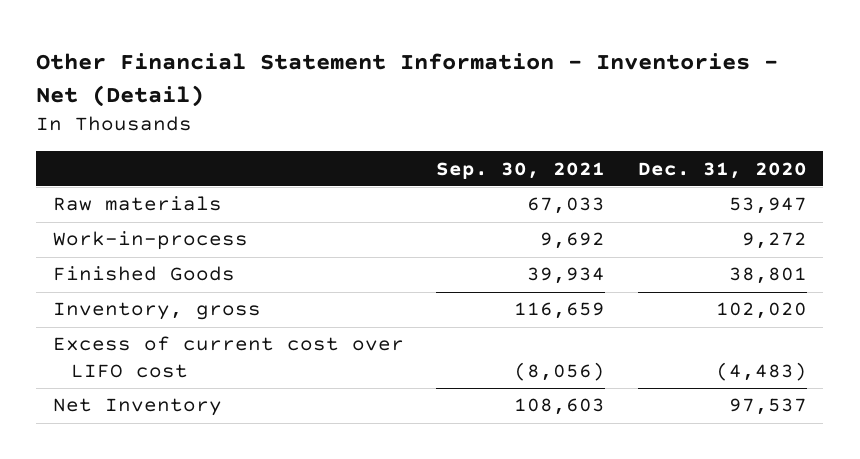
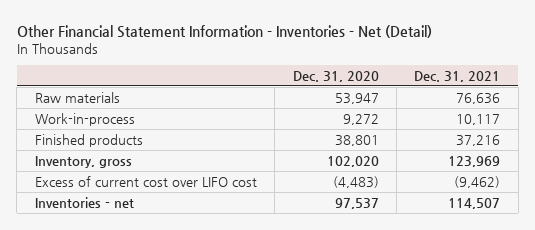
- | Sep. 30, 2021 | Dec. 31, 2020
+ | Dec. 31, 2020 | Dec. 31, 2021
- Finished Goods | 39,934 | 38,801
+ Finished products | 38,801 | 37,216
- Net Inventory | 108,603 | 97,537
+ Inventories - net | 97,537 | 114,507

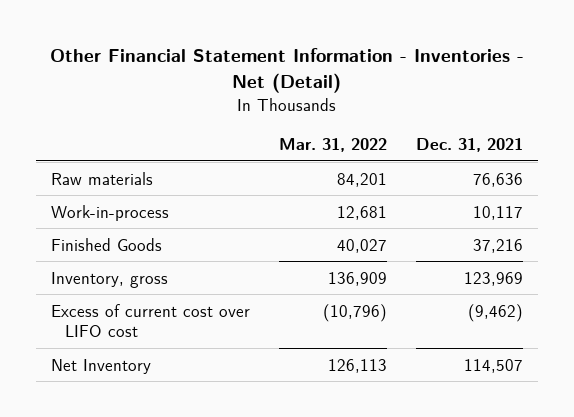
- | Dec. 31, 2020 | Dec. 31, 2021
+ | Mar. 31, 2022 | Dec. 31, 2021
- Finished products | 38,801 | 37,216
+ Finished Goods | 40,027 | 37,216
- Inventories - net | 97,537 | 114,507
+ Net Inventory | 126,113 | 114,507

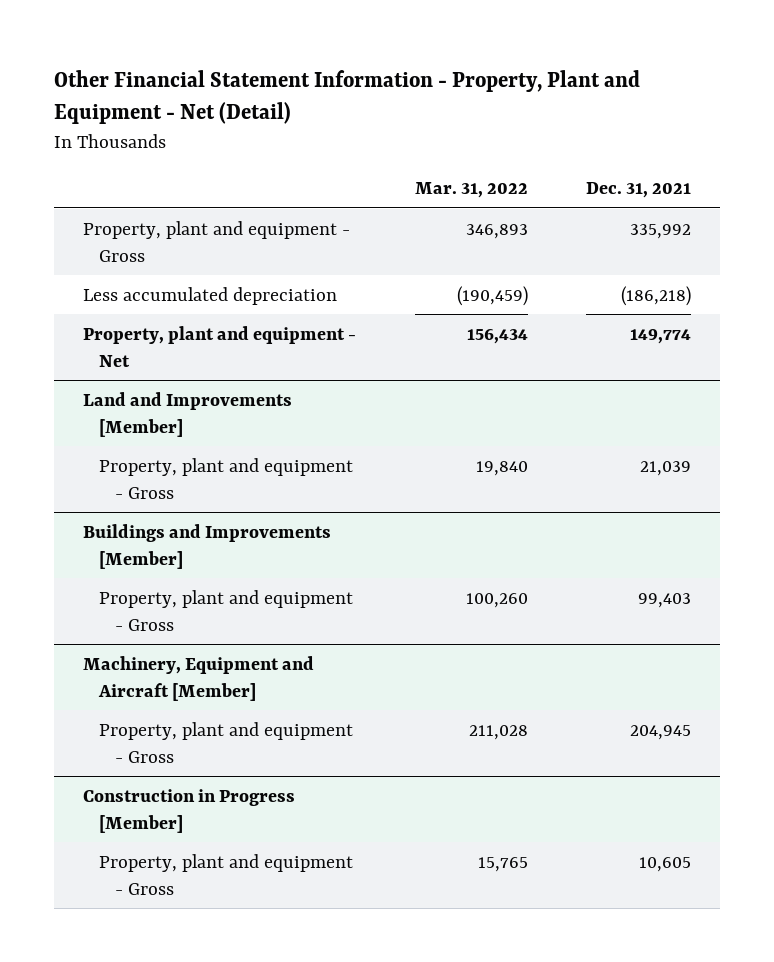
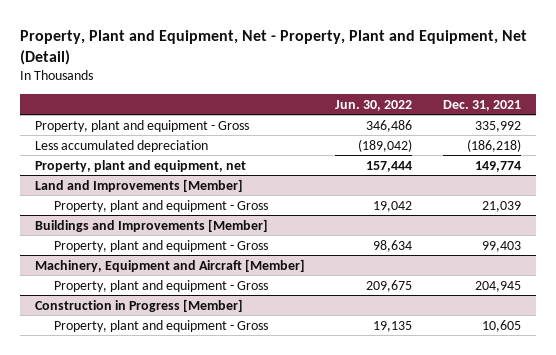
- Other Financial Statement Information - Property, Plant and Equipment - Net (Detail)
+ Property, Plant and Equipment, Net - Property, Plant and Equipment, Net (Detail)
- | Mar. 31, 2022 | Dec. 31, 2021
+ | Jun. 30, 2022 | Dec. 31, 2021
- Property, plant and equipment - Net | 156,434 | 149,774
+ Property, plant and equipment, net | 157,444 | 149,774

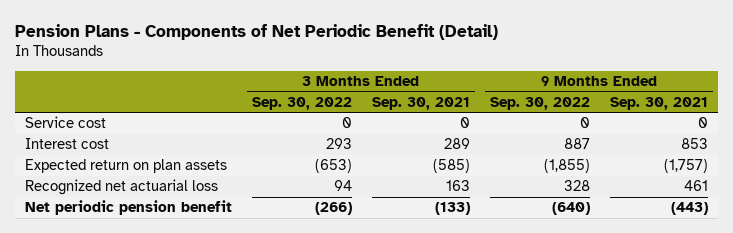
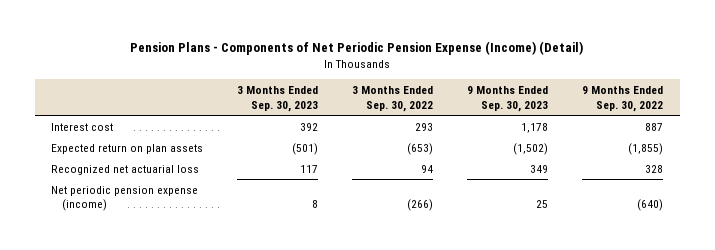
- Pension Plans - Components of Net Periodic Benefit (Detail)
+ Pension Plans - Components of Net Periodic Pension Expense (Income) (Detail)
- | 3 Months Ended Sep. 30, 2022 | 3 Months Ended Sep. 30, 2021 | 9 Months Ended Sep. 30, 2022 | 9 Months Ended Sep. 30, 2021
+ | 3 Months Ended Sep. 30, 2023 | 3 Months Ended Sep. 30, 2022 | 9 Months Ended Sep. 30, 2023 | 9 Months Ended Sep. 30, 2022
- Service cost | 0 | 0 | 0 | 0
- Net periodic pension benefit | (266) | (133) | (640) | (443)
+ Net periodic pension expense (income) | 8 | (266) | 25 | (640)

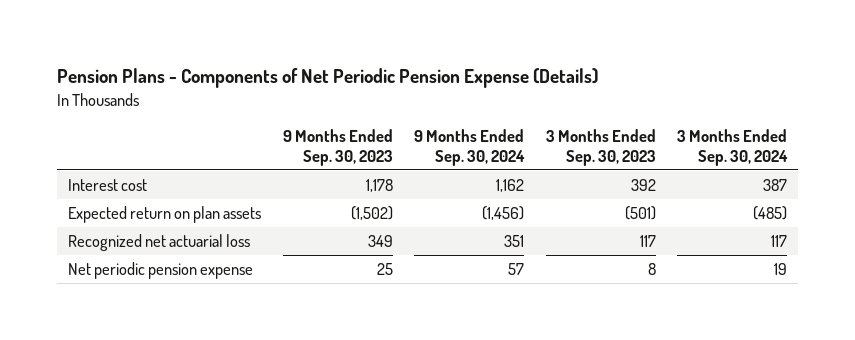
- Pension Plans - Components of Net Periodic Pension Expense (Income) (Detail)
+ Pension Plans - Components of Net Periodic Pension Expense (Details)
- | 3 Months Ended Sep. 30, 2023 | 3 Months Ended Sep. 30, 2022 | 9 Months Ended Sep. 30, 2023 | 9 Months Ended Sep. 30, 2022
+ | 9 Months Ended Sep. 30, 2023 | 9 Months Ended Sep. 30, 2024 | 3 Months Ended Sep. 30, 2023 | 3 Months Ended Sep. 30, 2024
- Net periodic pension expense (income) | 8 | (266) | 25 | (640)
+ Net periodic pension expense | 25 | 57 | 8 | 19

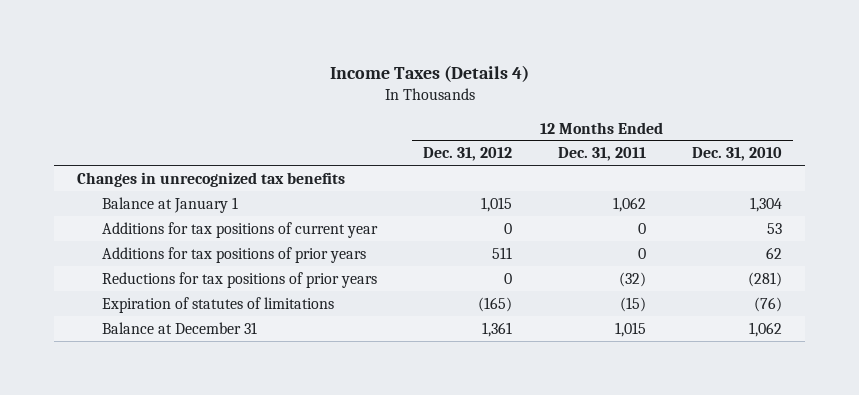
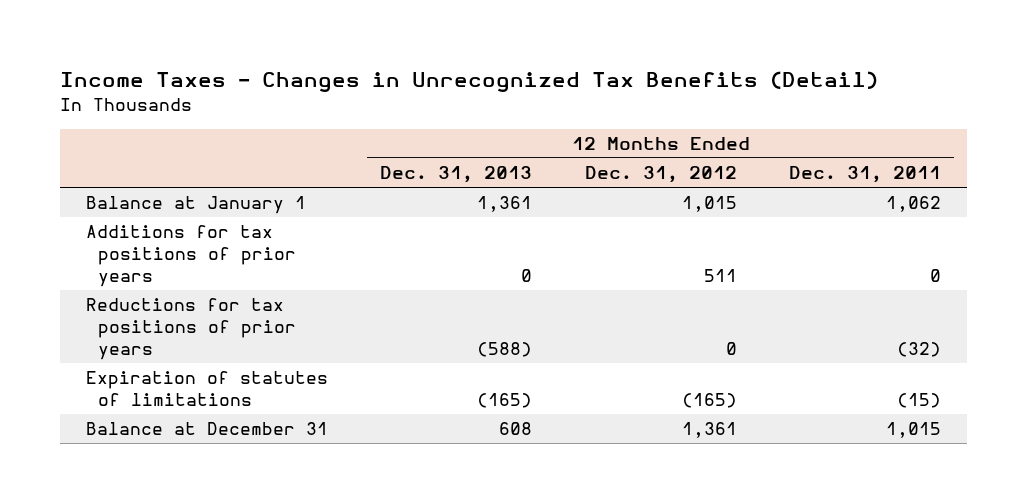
- Income Taxes (Details 4)
+ Income Taxes - Changes in Unrecognized Tax Benefits (Detail)
- | 12 Months Ended Dec. 31, 2012 | 12 Months Ended Dec. 31, 2011 | 12 Months Ended Dec. 31, 2010
+ | 12 Months Ended Dec. 31, 2013 | 12 Months Ended Dec. 31, 2012 | 12 Months Ended Dec. 31, 2011
- Changes in unrecognized tax benefits
- Additions for tax positions of current year | 0 | 0 | 53

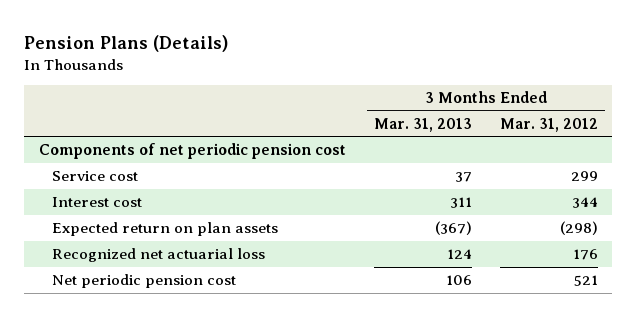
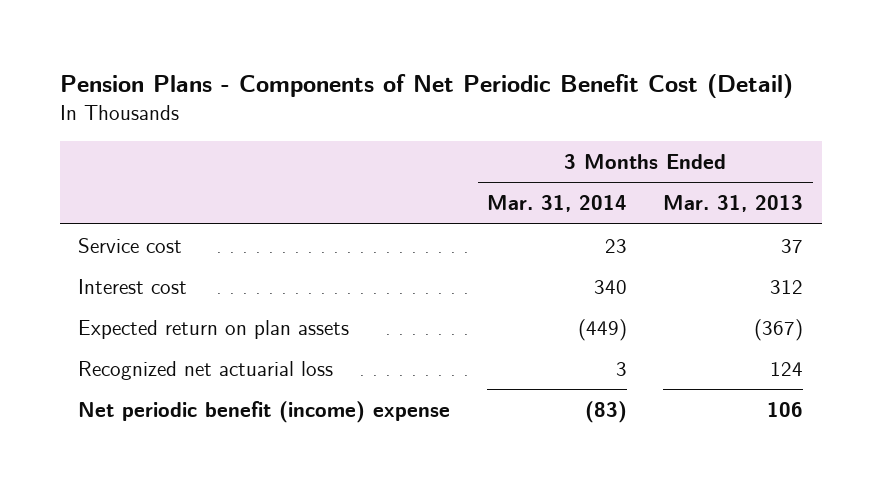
- Pension Plans (Details)
+ Pension Plans - Components of Net Periodic Benefit Cost (Detail)
- | 3 Months Ended Mar. 31, 2013 | 3 Months Ended Mar. 31, 2012
+ | 3 Months Ended Mar. 31, 2014 | 3 Months Ended Mar. 31, 2013
- Components of net periodic pension cost
- Interest cost | 311 | 344
+ Interest cost | 340 | 312
- Net periodic pension cost | 106 | 521
+ Net periodic benefit (income) expense | (83) | 106

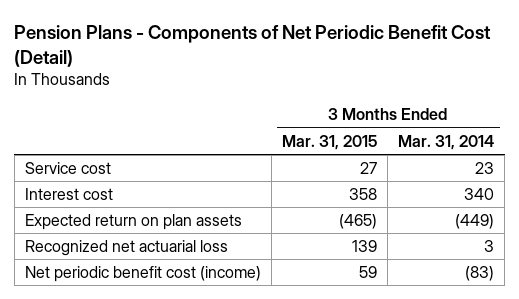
- | 3 Months Ended Mar. 31, 2014 | 3 Months Ended Mar. 31, 2013
+ | 3 Months Ended Mar. 31, 2015 | 3 Months Ended Mar. 31, 2014
- Net periodic benefit (income) expense | (83) | 106
+ Net periodic benefit cost (income) | 59 | (83)

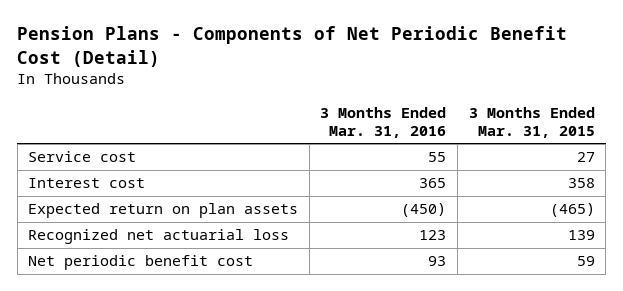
- | 3 Months Ended Mar. 31, 2015 | 3 Months Ended Mar. 31, 2014
+ | 3 Months Ended Mar. 31, 2016 | 3 Months Ended Mar. 31, 2015
- Net periodic benefit cost (income) | 59 | (83)
+ Net periodic benefit cost | 93 | 59

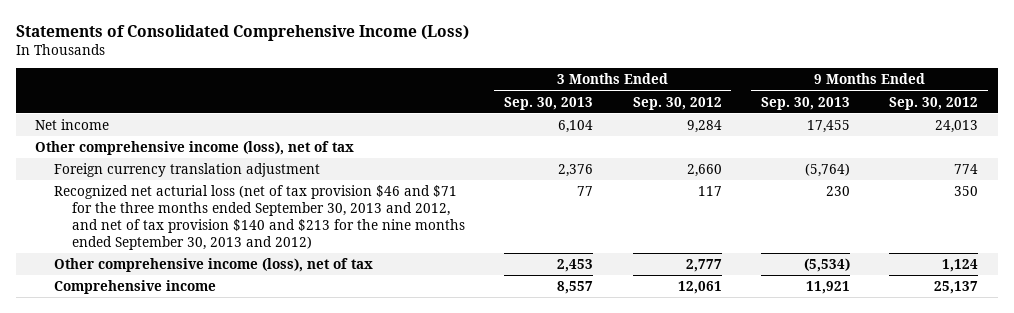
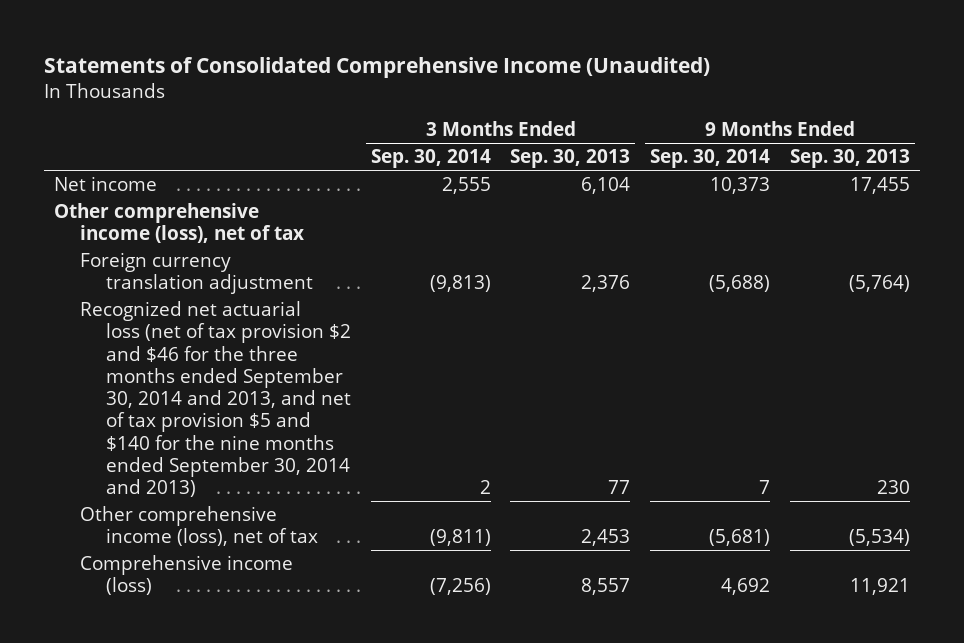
- Statements of Consolidated Comprehensive Income (Loss)
+ Statements of Consolidated Comprehensive Income (Unaudited)
- | 3 Months Ended Sep. 30, 2013 | 3 Months Ended Sep. 30, 2012 | 9 Months Ended Sep. 30, 2013 | 9 Months Ended Sep. 30, 2012
+ | 3 Months Ended Sep. 30, 2014 | 3 Months Ended Sep. 30, 2013 | 9 Months Ended Sep. 30, 2014 | 9 Months Ended Sep. 30, 2013
- Recognized net acturial loss (net of tax provision $46 and $71 for the three months ended September 30, 2013 and 2012, and net of tax provision $140 and $213 for the nine months ended September 30, 2013 and 2012) | 77 | 117 | 230 | 350
+ Recognized net actuarial loss (net of tax provision $2 and $46 for the three months ended September 30, 2014 and 2013, and net of tax provision $5 and $140 for the nine months ended September 30, 2014 and 2013) | 2 | 77 | 7 | 230
- Comprehensive income | 8,557 | 12,061 | 11,921 | 25,137
+ Comprehensive income (loss) | (7,256) | 8,557 | 4,692 | 11,921

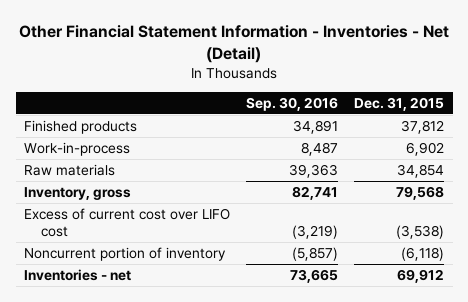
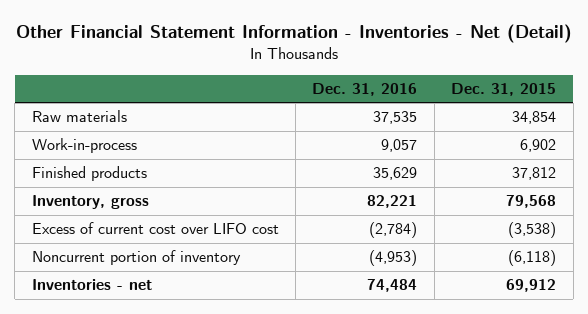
- | Sep. 30, 2016 | Dec. 31, 2015
+ | Dec. 31, 2016 | Dec. 31, 2015
moved down: Work-in-process | 9,057 | 6,902
moved down: Finished products | 35,629 | 37,812

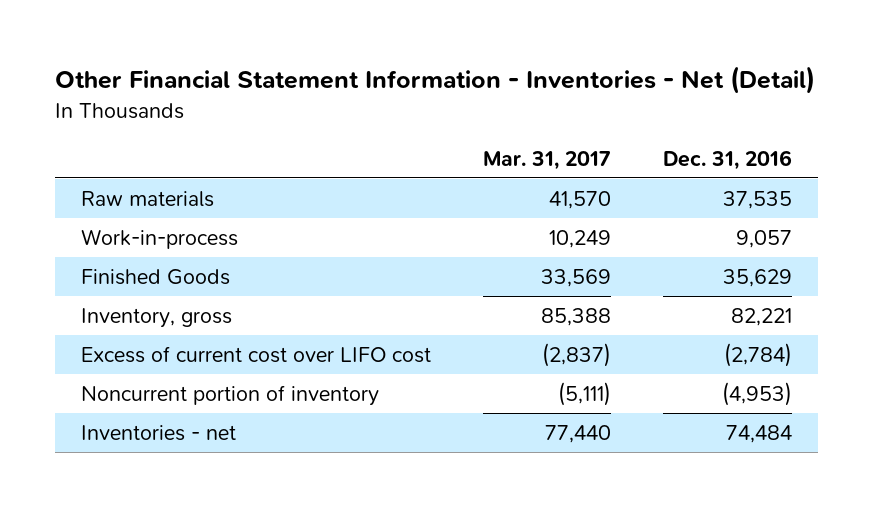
- | Dec. 31, 2016 | Dec. 31, 2015
+ | Mar. 31, 2017 | Dec. 31, 2016
- Finished products | 35,629 | 37,812
+ Finished Goods | 33,569 | 35,629

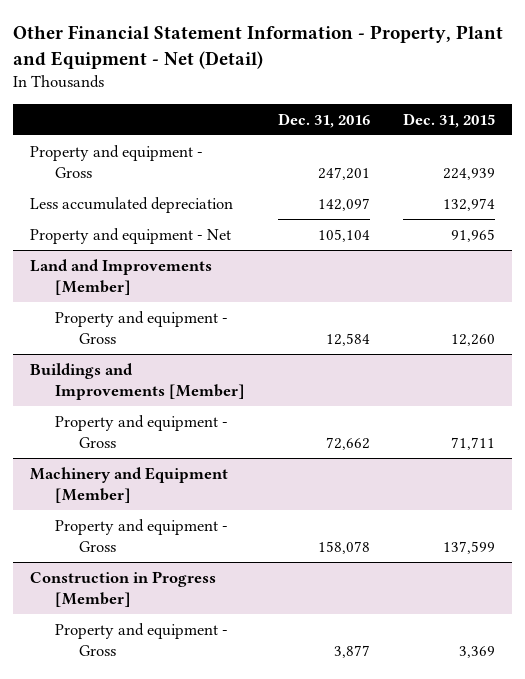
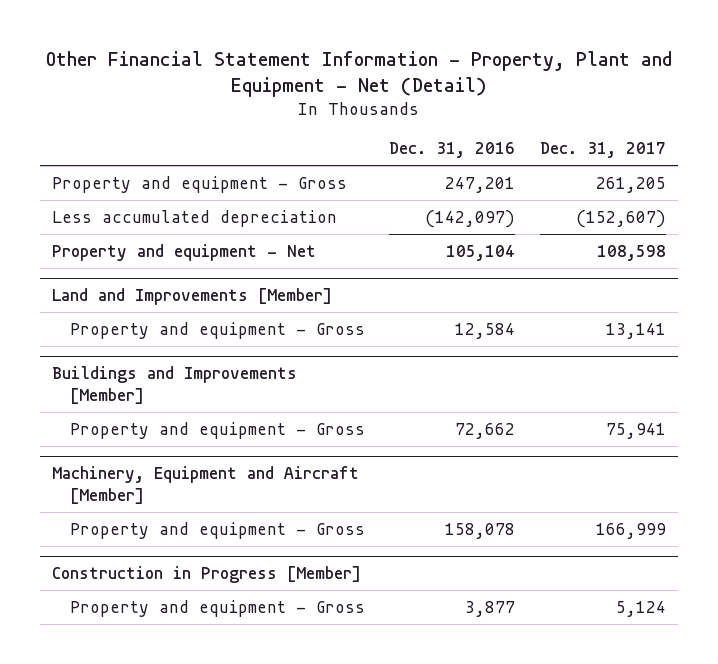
- | Dec. 31, 2016 | Dec. 31, 2015
+ | Dec. 31, 2016 | Dec. 31, 2017
- Less accumulated depreciation | 142,097 | 132,974
+ Less accumulated depreciation | (142,097) | (152,607)
- Machinery and Equipment [Member]
+ Machinery, Equipment and Aircraft [Member]

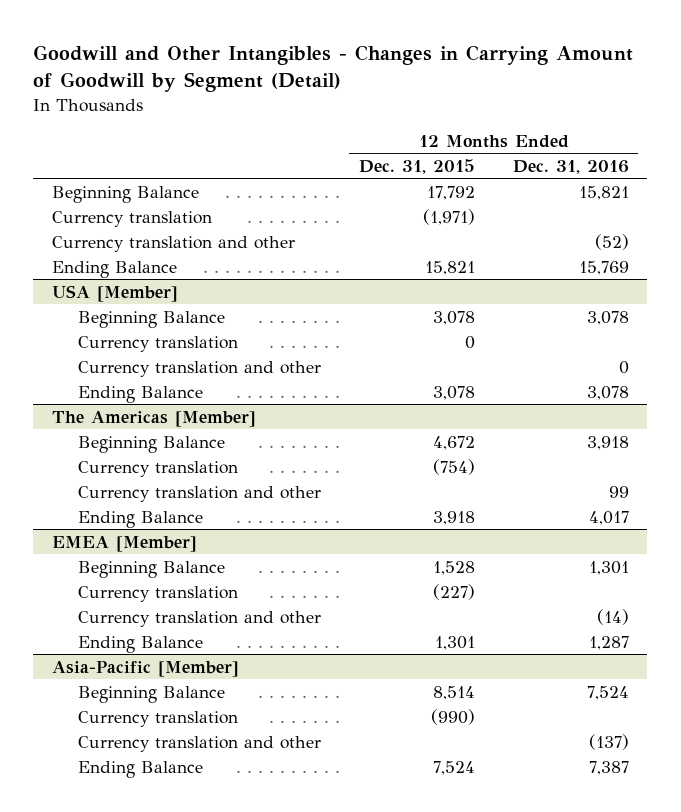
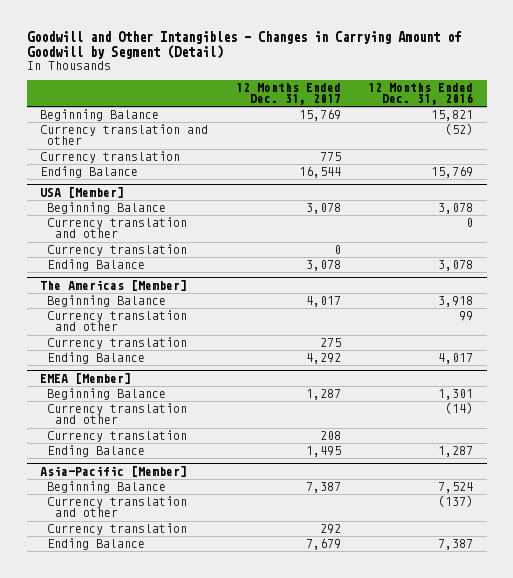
- | 12 Months Ended Dec. 31, 2015 | 12 Months Ended Dec. 31, 2016
+ | 12 Months Ended Dec. 31, 2017 | 12 Months Ended Dec. 31, 2016
moved down: Currency translation | 775 |
@ USA [Member]
moved down: Currency translation | 0 |
@ The Americas [Member]
moved down: Currency translation | 275 |
@ EMEA [Member]
moved down: Currency translation | 208 |
@ Asia-Pacific [Member]
moved down: Currency translation | 292 |

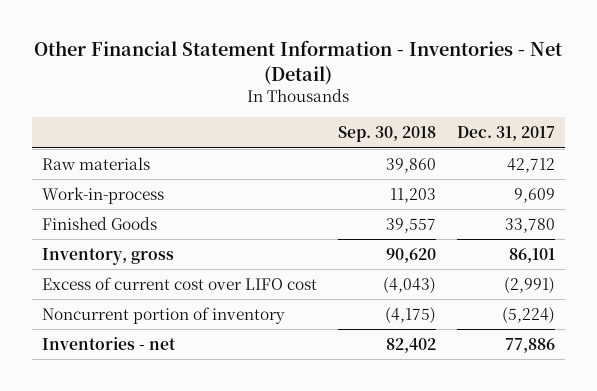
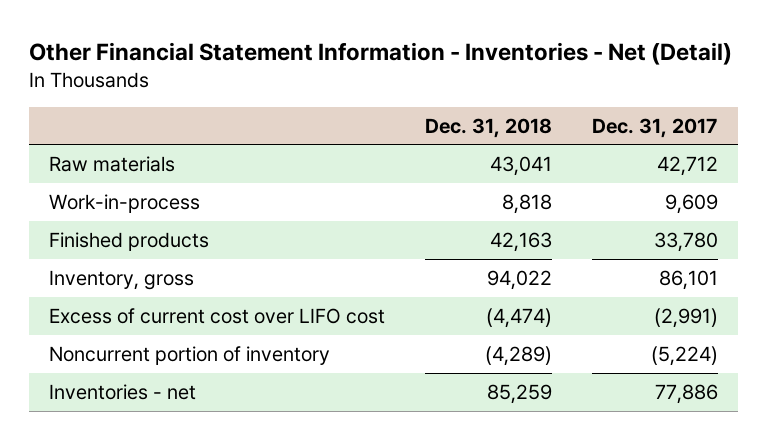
- | Sep. 30, 2018 | Dec. 31, 2017
+ | Dec. 31, 2018 | Dec. 31, 2017
- Finished Goods | 39,557 | 33,780
+ Finished products | 42,163 | 33,780

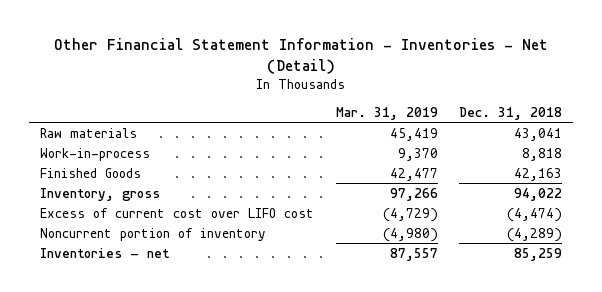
- | Dec. 31, 2018 | Dec. 31, 2017
+ | Mar. 31, 2019 | Dec. 31, 2018
- Finished products | 42,163 | 33,780
+ Finished Goods | 42,477 | 42,163

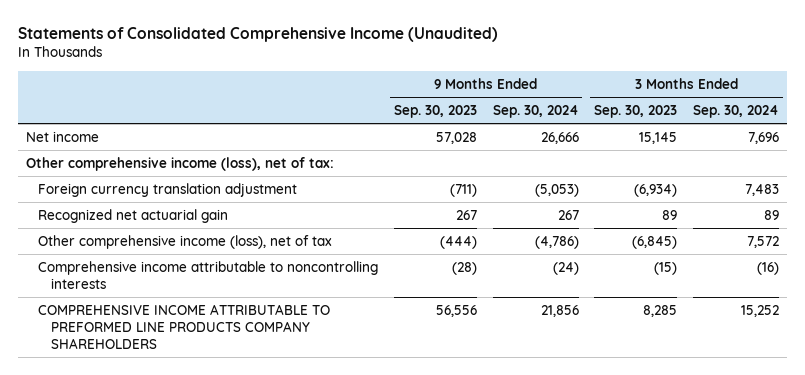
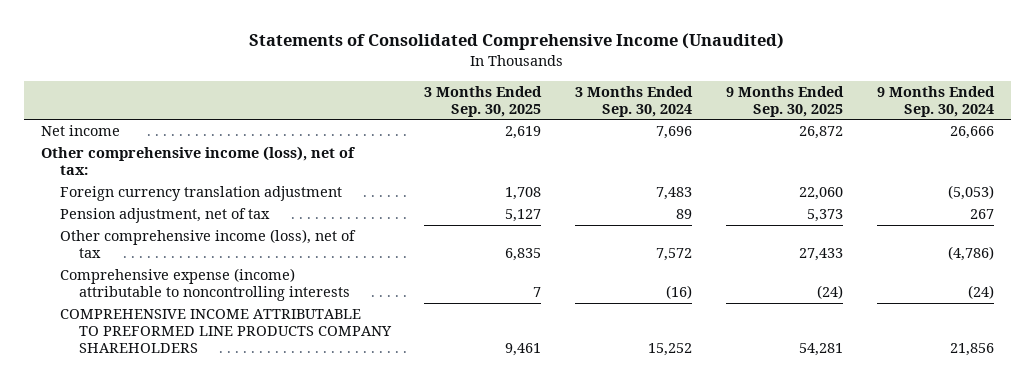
- | 9 Months Ended Sep. 30, 2023 | 9 Months Ended Sep. 30, 2024 | 3 Months Ended Sep. 30, 2023 | 3 Months Ended Sep. 30, 2024
+ | 3 Months Ended Sep. 30, 2025 | 3 Months Ended Sep. 30, 2024 | 9 Months Ended Sep. 30, 2025 | 9 Months Ended Sep. 30, 2024
- Recognized net actuarial gain | 267 | 267 | 89 | 89
+ Pension adjustment, net of tax | 5,127 | 89 | 5,373 | 267
- Comprehensive income attributable to noncontrolling interests | (28) | (24) | (15) | (16)
+ Comprehensive expense (income) attributable to noncontrolling interests | 7 | (16) | (24) | (24)

